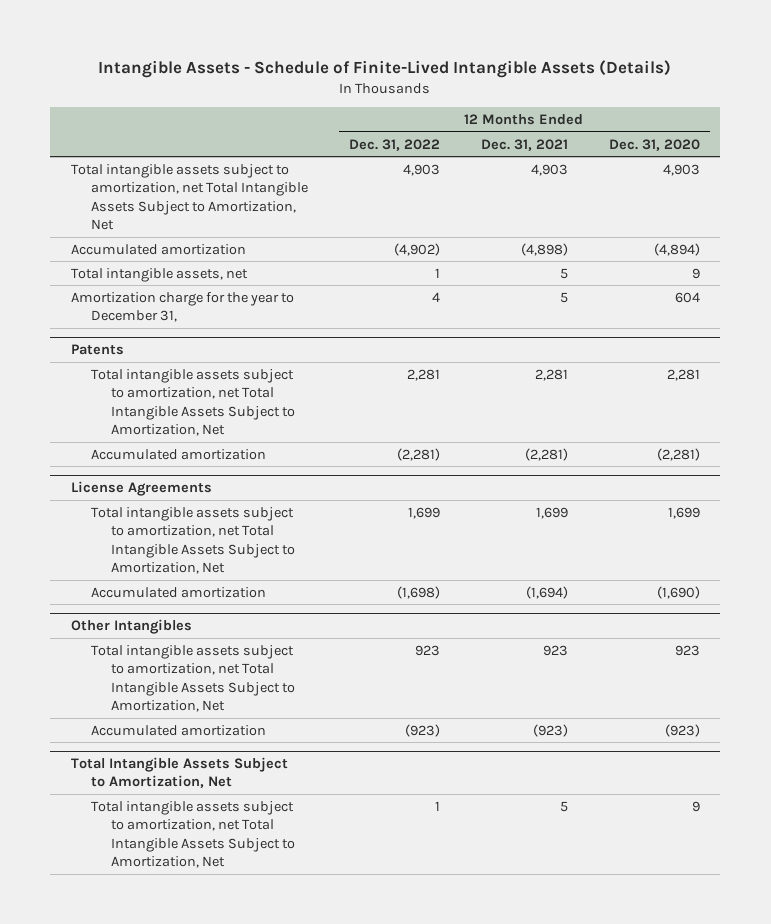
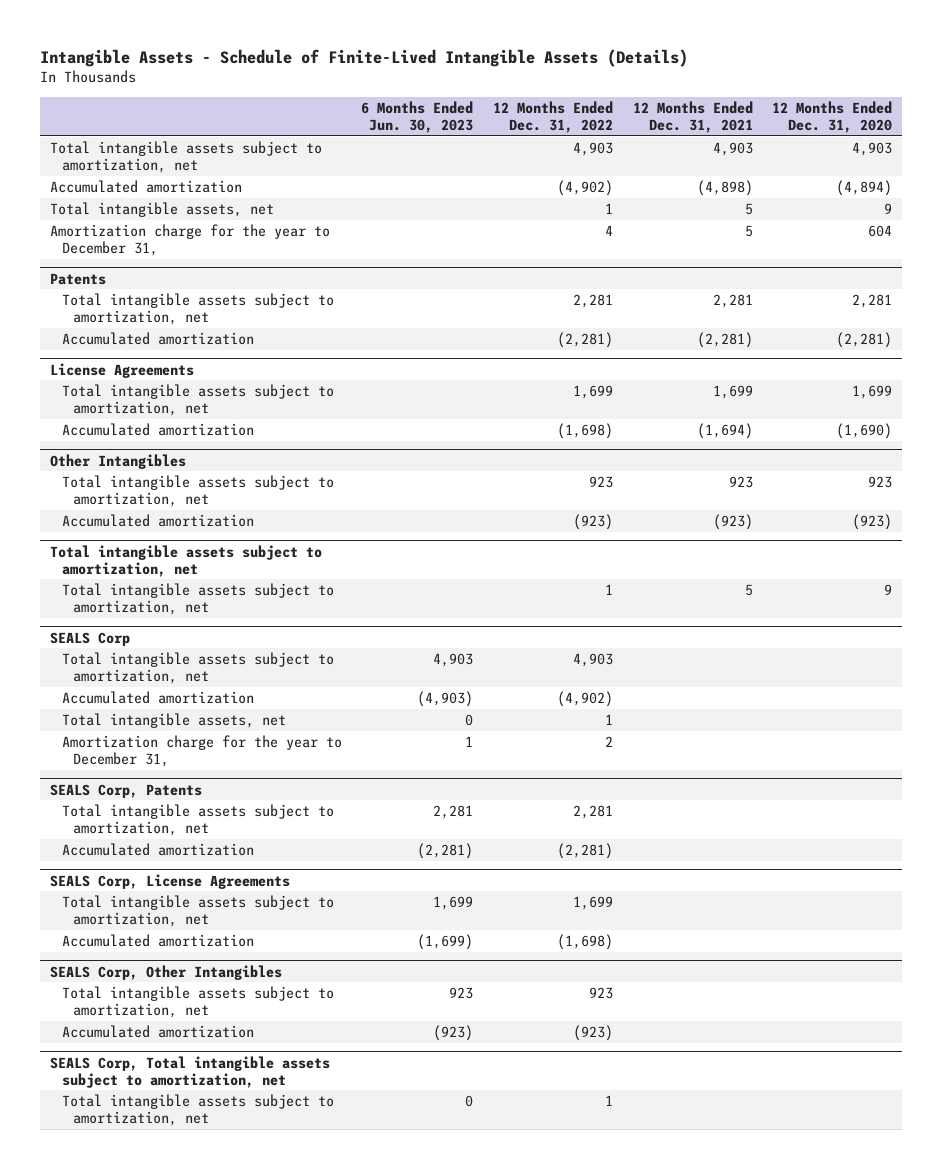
- | 12 Months Ended Dec. 31, 2022 | 12 Months Ended Dec. 31, 2021 | 12 Months Ended Dec. 31, 2020
+ | 6 Months Ended Jun. 30, 2023 | 12 Months Ended Dec. 31, 2022 | 12 Months Ended Dec. 31, 2021 | 12 Months Ended Dec. 31, 2020
- Total intangible assets subject to amortization, net Total Intangible Assets Subject to Amortization, Net | 4,903 | 4,903 | 4,903
+ Total intangible assets subject to amortization, net | | 4,903 | 4,903 | 4,903
@ Patents
- Total intangible assets subject to amortization, net Total Intangible Assets Subject to Amortization, Net | 2,281 | 2,281 | 2,281
+ Total intangible assets subject to amortization, net | | 2,281 | 2,281 | 2,281
@ License Agreements
- Total intangible assets subject to amortization, net Total Intangible Assets Subject to Amortization, Net | 1,699 | 1,699 | 1,699
+ Total intangible assets subject to amortization, net | | 1,699 | 1,699 | 1,699
@ Other Intangibles
- Total intangible assets subject to amortization, net Total Intangible Assets Subject to Amortization, Net | 923 | 923 | 923
+ Total intangible assets subject to amortization, net | | 923 | 923 | 923
- Total Intangible Assets Subject to Amortization, Net
- Total intangible assets subject to amortization, net Total Intangible Assets Subject to Amortization, Net | 1 | 5 | 9
+ Total intangible assets subject to amortization, net
+ Total intangible assets subject to amortization, net | | 1 | 5 | 9
+ SEALS Corp
+ Total intangible assets subject to amortization, net | 4,903 | 4,903 | |
+ Accumulated amortization | (4,903) | (4,902) | |
+ Total intangible assets, net | 0 | 1 | |
+ Amortization charge for the year to December 31, | 1 | 2 | |
+ SEALS Corp, Patents
+ Total intangible assets subject to amortization, net | 2,281 | 2,281 | |
+ Accumulated amortization | (2,281) | (2,281) | |
+ SEALS Corp, License Agreements
+ Total intangible assets subject to amortization, net | 1,699 | 1,699 | |
+ Accumulated amortization | (1,699) | (1,698) | |
+ SEALS Corp, Other Intangibles
+ Total intangible assets subject to amortization, net | 923 | 923 | |
+ Accumulated amortization | (923) | (923) | |
+ SEALS Corp, Total intangible assets subject to amortization, net
+ Total intangible assets subject to amortization, net | 0 | 1 | |

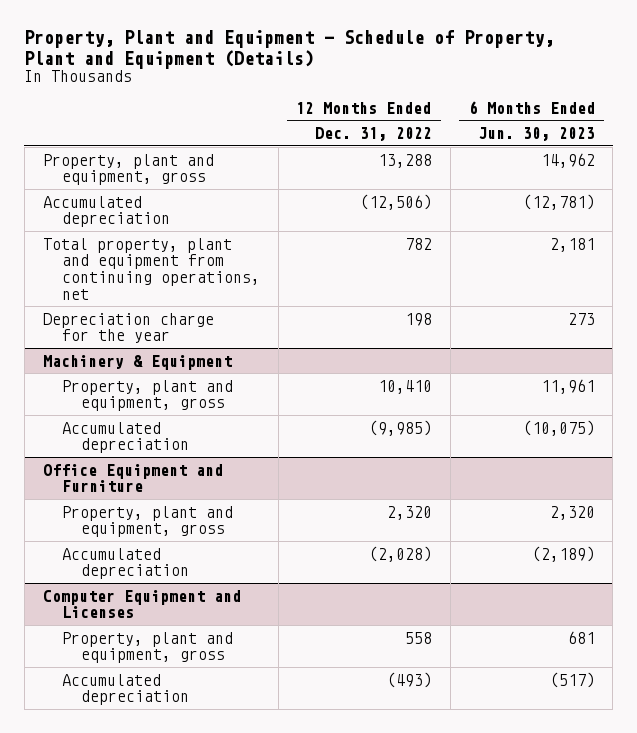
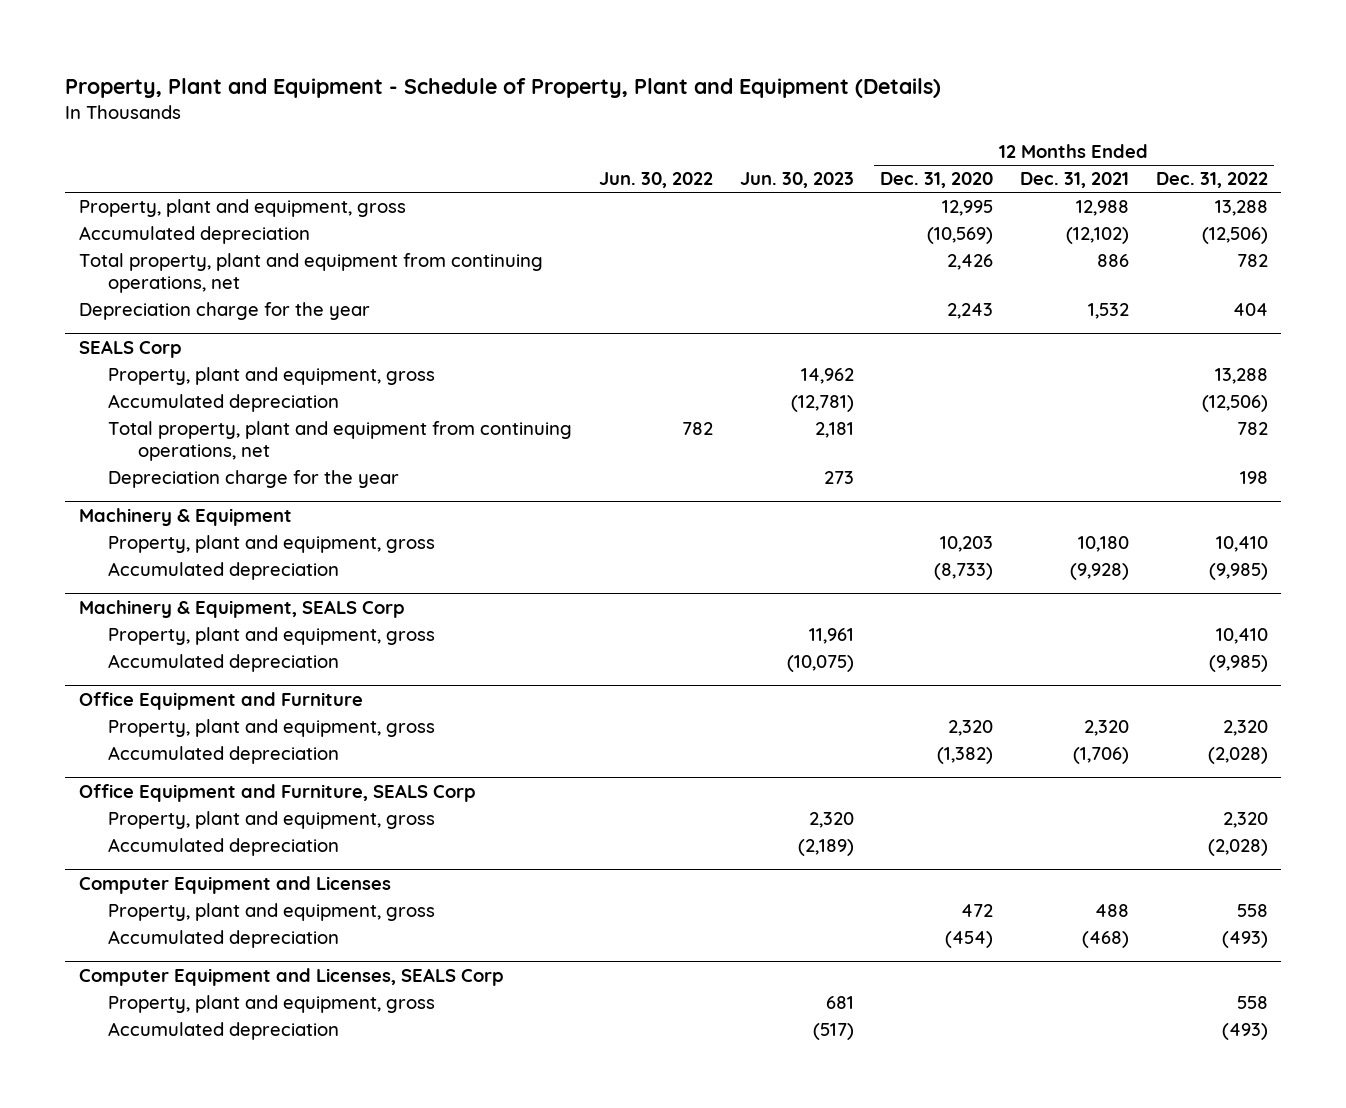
- | 12 Months Ended Dec. 31, 2022 | 6 Months Ended Jun. 30, 2023
+ | Jun. 30, 2022 | Jun. 30, 2023 | 12 Months Ended Dec. 31, 2020 | 12 Months Ended Dec. 31, 2021 | 12 Months Ended Dec. 31, 2022
+ Depreciation charge for the year | | | 2,243 | 1,532 | 404
+ SEALS Corp
+ Property, plant and equipment, gross | | 14,962 | | | 13,288
+ Accumulated depreciation | | (12,781) | | | (12,506)
+ Total property, plant and equipment from continuing operations, net | 782 | 2,181 | | | 782
+ Machinery & Equipment, SEALS Corp
+ Property, plant and equipment, gross | | 11,961 | | | 10,410
+ Accumulated depreciation | | (10,075) | | | (9,985)
+ Office Equipment and Furniture, SEALS Corp
+ Property, plant and equipment, gross | | 2,320 | | | 2,320
+ Accumulated depreciation | | (2,189) | | | (2,028)
+ Computer Equipment and Licenses, SEALS Corp
+ Property, plant and equipment, gross | | 681 | | | 558
+ Accumulated depreciation | | (517) | | | (493)

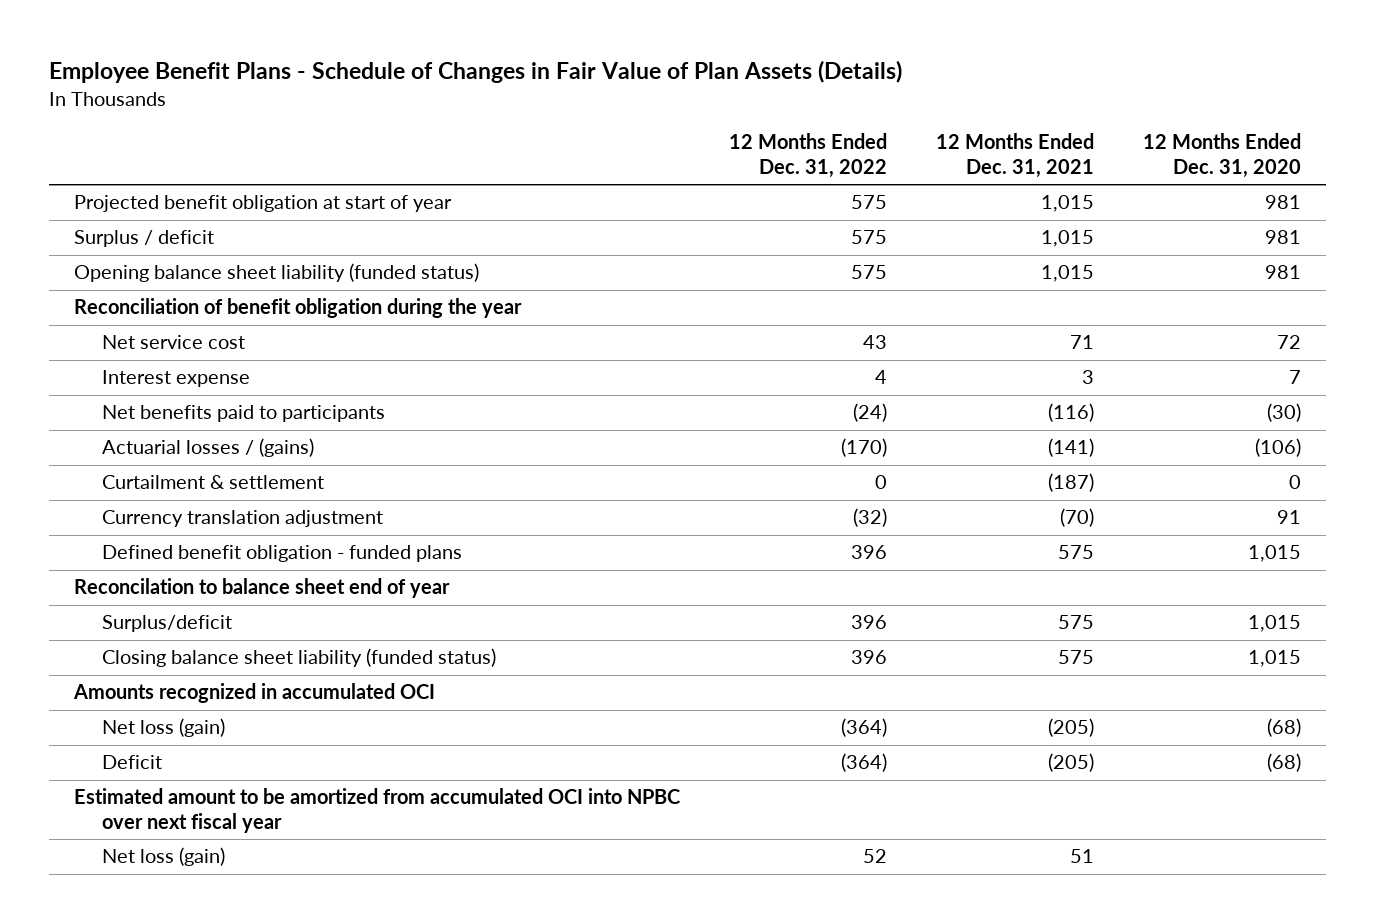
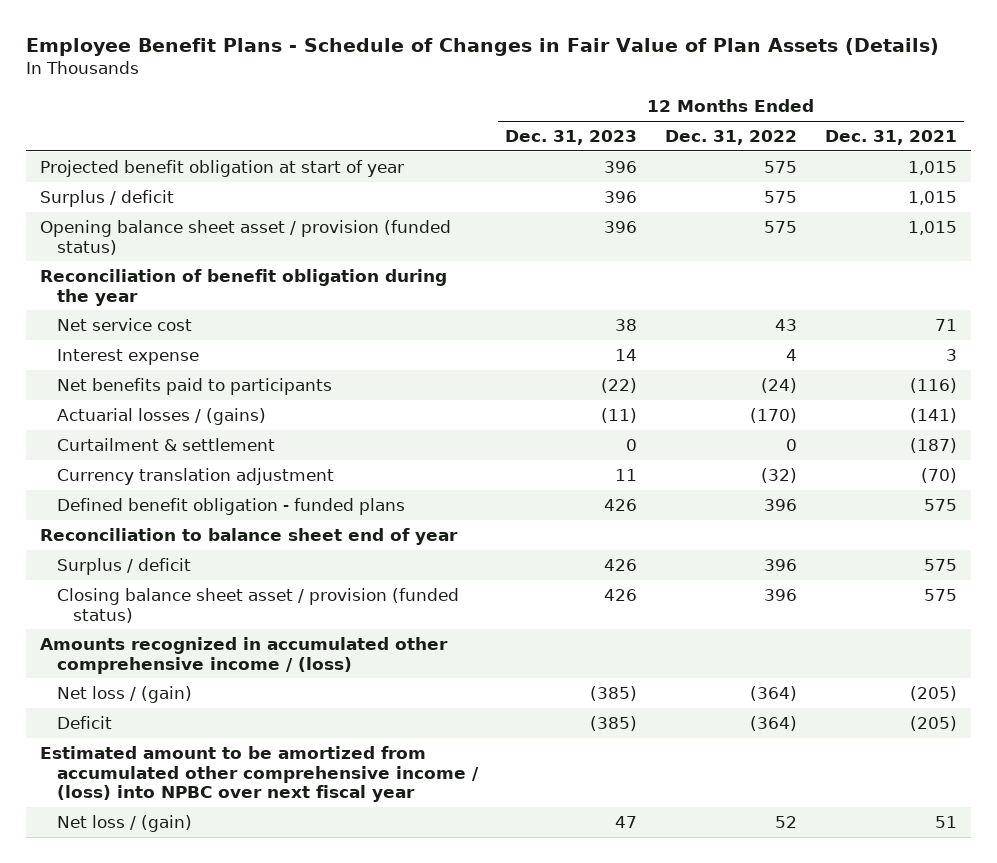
- | 12 Months Ended Dec. 31, 2022 | 12 Months Ended Dec. 31, 2021 | 12 Months Ended Dec. 31, 2020
+ | 12 Months Ended Dec. 31, 2023 | 12 Months Ended Dec. 31, 2022 | 12 Months Ended Dec. 31, 2021
- Opening balance sheet liability (funded status) | 575 | 1,015 | 981
+ Opening balance sheet asset / provision (funded status) | 396 | 575 | 1,015
- Reconcilation to balance sheet end of year
- Surplus/deficit | 396 | 575 | 1,015
- Closing balance sheet liability (funded status) | 396 | 575 | 1,015
- Amounts recognized in accumulated OCI
- Net loss (gain) | (364) | (205) | (68)
+ Reconciliation to balance sheet end of year
+ Surplus / deficit | 426 | 396 | 575
+ Closing balance sheet asset / provision (funded status) | 426 | 396 | 575
+ Amounts recognized in accumulated other comprehensive income / (loss)
+ Net loss / (gain) | (385) | (364) | (205)
- Estimated amount to be amortized from accumulated OCI into NPBC over next fiscal year
- Net loss (gain) | 52 | 51 |
+ Estimated amount to be amortized from accumulated other comprehensive income / (loss) into NPBC over next fiscal year
+ Net loss / (gain) | 47 | 52 | 51

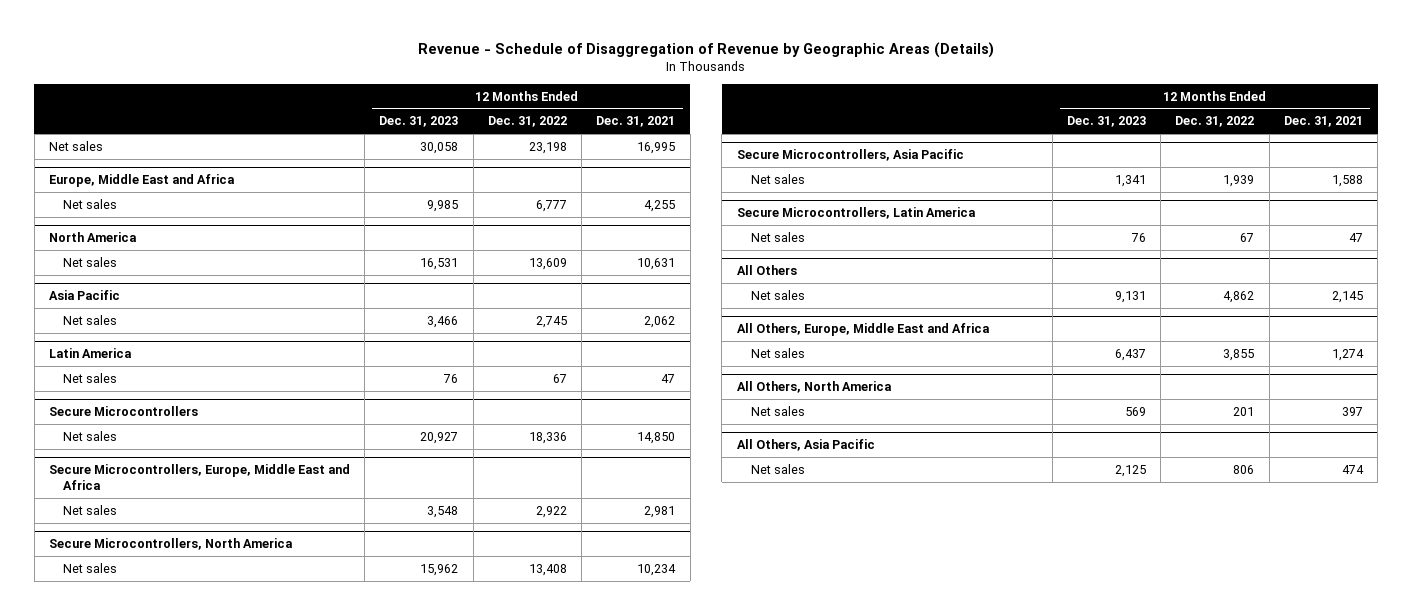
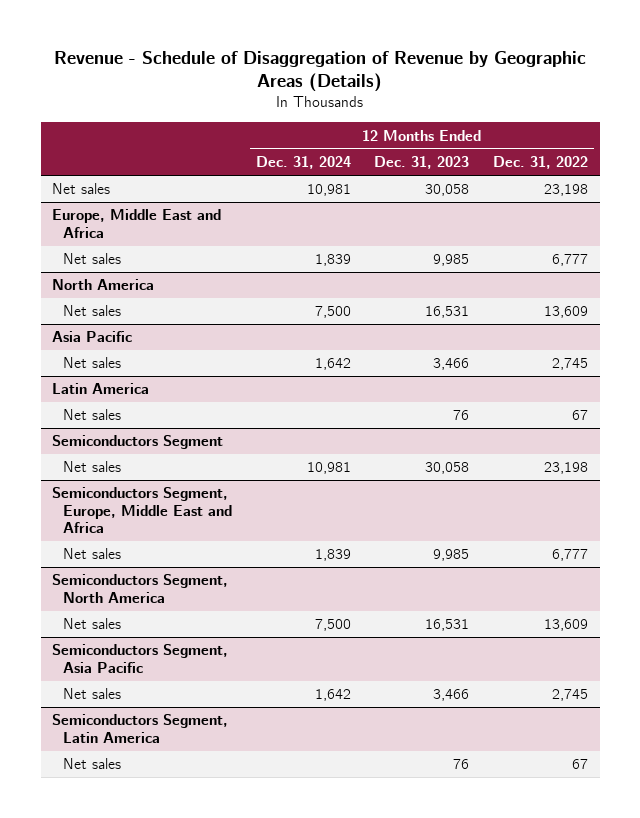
- | 12 Months Ended Dec. 31, 2023 | 12 Months Ended Dec. 31, 2022 | 12 Months Ended Dec. 31, 2021
+ | 12 Months Ended Dec. 31, 2024 | 12 Months Ended Dec. 31, 2023 | 12 Months Ended Dec. 31, 2022
- Secure Microcontrollers
- Net sales | 20,927 | 18,336 | 14,850
- Secure Microcontrollers, Europe, Middle East and Africa
- Net sales | 3,548 | 2,922 | 2,981
- Secure Microcontrollers, North America
- Net sales | 15,962 | 13,408 | 10,234
- Secure Microcontrollers, Asia Pacific
- Net sales | 1,341 | 1,939 | 1,588
- Secure Microcontrollers, Latin America
+ Semiconductors Segment
+ Net sales | 10,981 | 30,058 | 23,198
+ Semiconductors Segment, Europe, Middle East and Africa
+ Net sales | 1,839 | 9,985 | 6,777
+ Semiconductors Segment, North America
+ Net sales | 7,500 | 16,531 | 13,609
+ Semiconductors Segment, Asia Pacific
+ Net sales | 1,642 | 3,466 | 2,745
+ Semiconductors Segment, Latin America
- All Others
- Net sales | 9,131 | 4,862 | 2,145
- All Others, Europe, Middle East and Africa
- Net sales | 6,437 | 3,855 | 1,274
- All Others, North America
- Net sales | 569 | 201 | 397
- All Others, Asia Pacific
- Net sales | 2,125 | 806 | 474

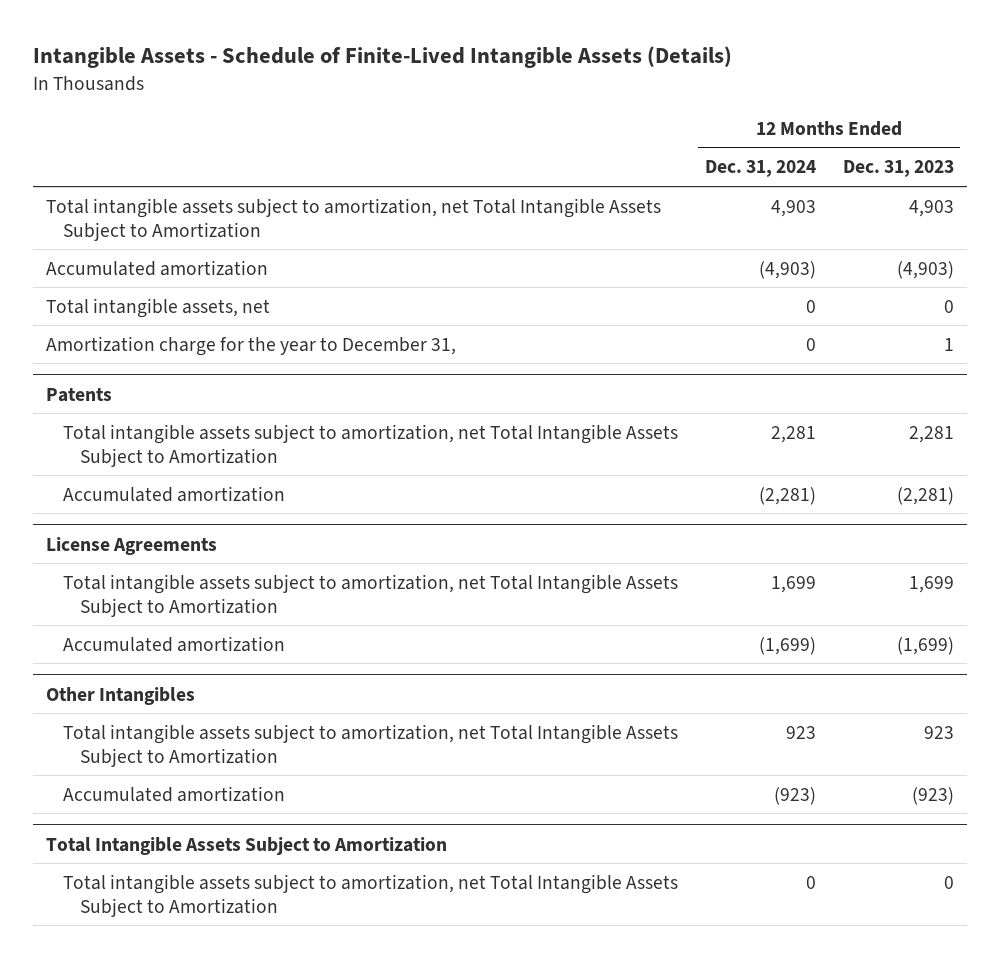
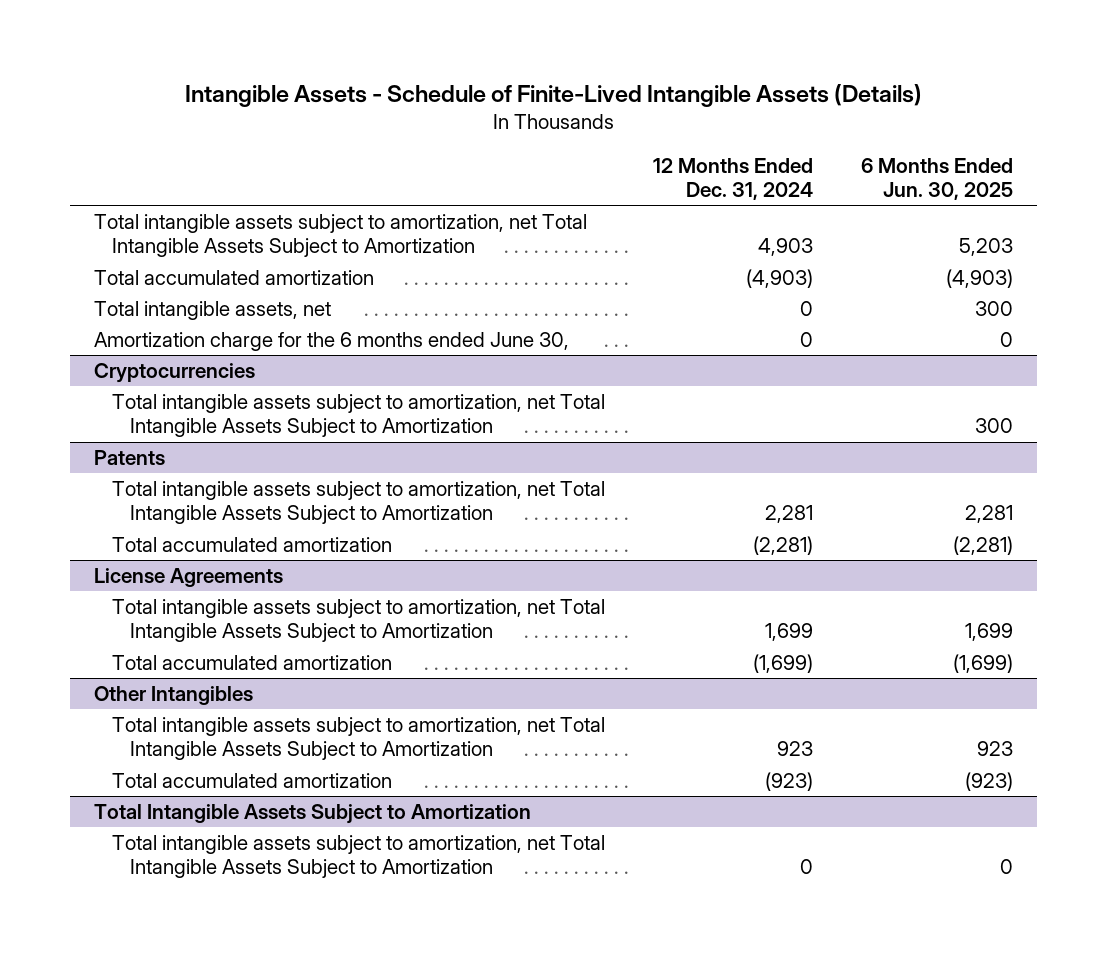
- | 12 Months Ended Dec. 31, 2024 | 12 Months Ended Dec. 31, 2023
+ | 12 Months Ended Dec. 31, 2024 | 6 Months Ended Jun. 30, 2025
- Accumulated amortization | (4,903) | (4,903)
+ Total accumulated amortization | (4,903) | (4,903)
- Amortization charge for the year to December 31, | 0 | 1
+ Amortization charge for the 6 months ended June 30, | 0 | 0
+ Cryptocurrencies
+ Total intangible assets subject to amortization, net Total Intangible Assets Subject to Amortization | | 300
@ Patents
- Accumulated amortization | (2,281) | (2,281)
+ Total accumulated amortization | (2,281) | (2,281)
@ License Agreements
- Accumulated amortization | (1,699) | (1,699)
+ Total accumulated amortization | (1,699) | (1,699)
@ Other Intangibles
- Accumulated amortization | (923) | (923)
+ Total accumulated amortization | (923) | (923)

